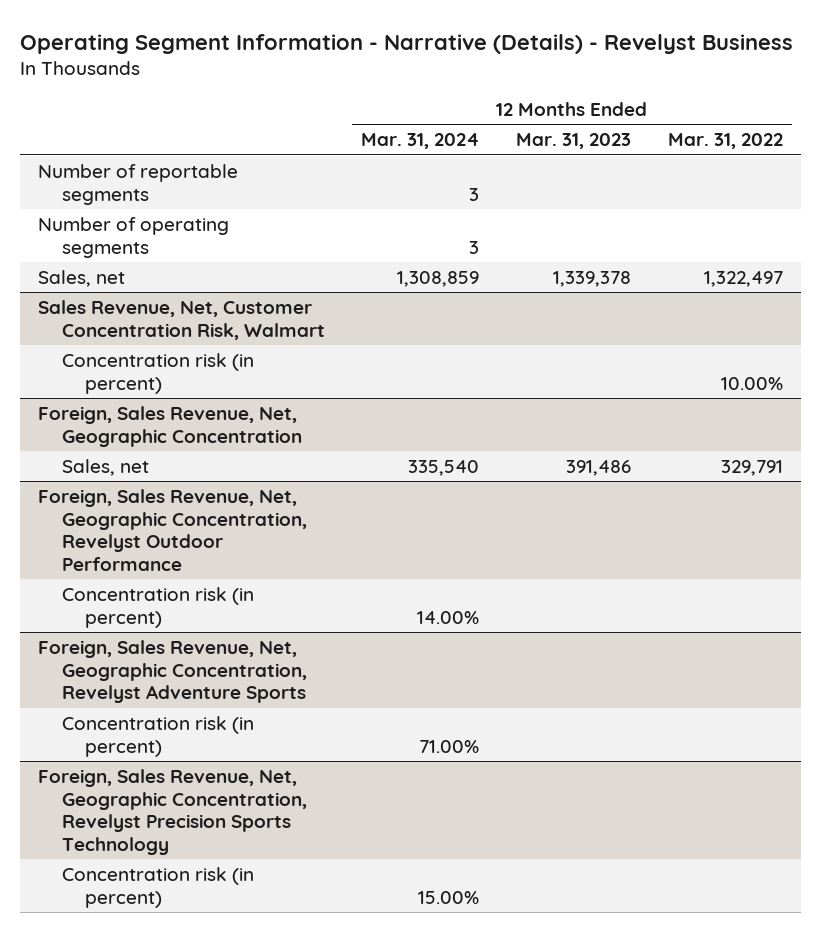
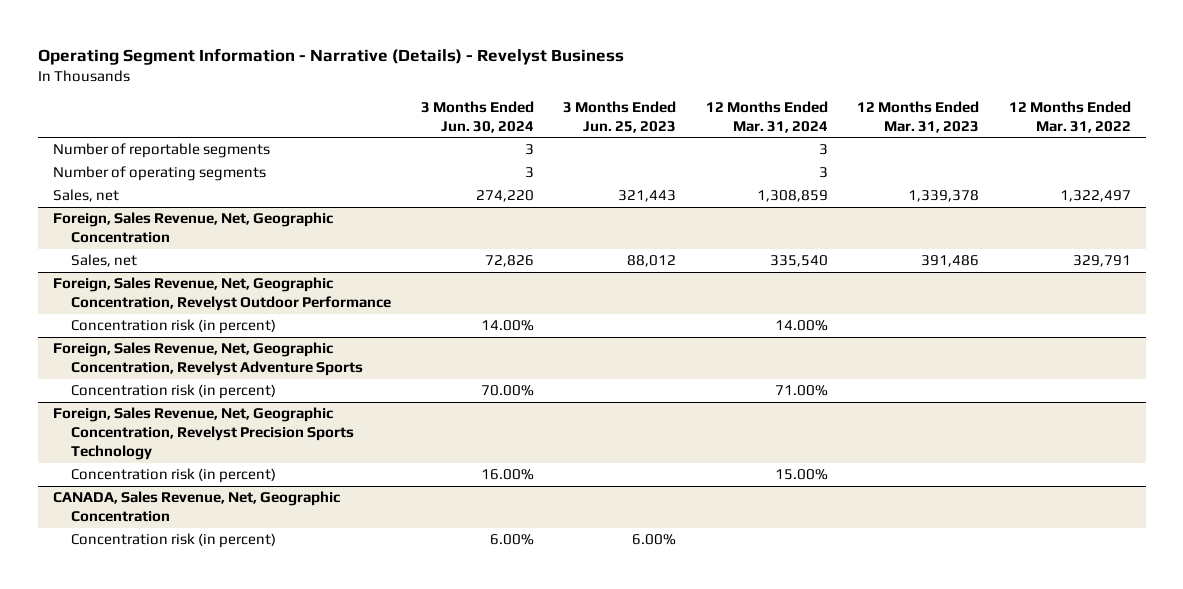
- | 12 Months Ended Mar. 31, 2024 | 12 Months Ended Mar. 31, 2023 | 12 Months Ended Mar. 31, 2022
+ | 3 Months Ended Jun. 30, 2024 | 3 Months Ended Jun. 25, 2023 | 12 Months Ended Mar. 31, 2024 | 12 Months Ended Mar. 31, 2023 | 12 Months Ended Mar. 31, 2022
- Sales Revenue, Net, Customer Concentration Risk, Walmart
- Concentration risk (in percent) | | | 10.00%
+ CANADA, Sales Revenue, Net, Geographic Concentration
+ Concentration risk (in percent) | 6.00% | 6.00% | | |

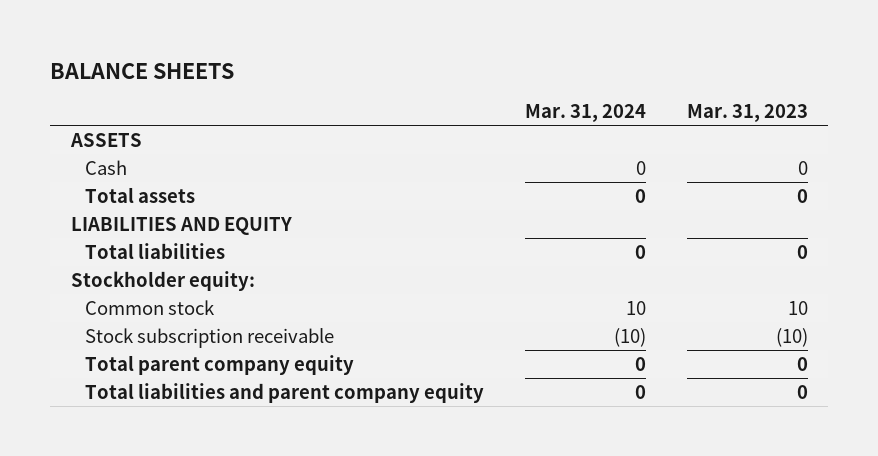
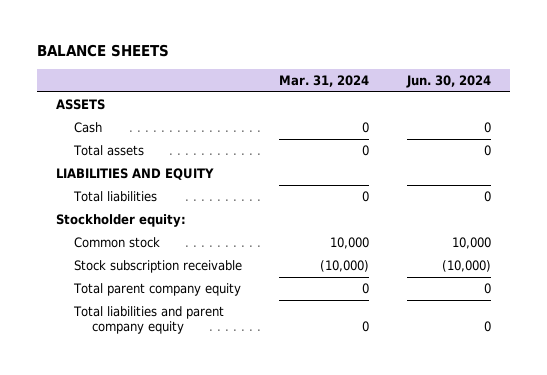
- | Mar. 31, 2024 | Mar. 31, 2023
+ | Mar. 31, 2024 | Jun. 30, 2024
- Common stock | 10 | 10
- Stock subscription receivable | (10) | (10)
+ Common stock | 10,000 | 10,000
+ Stock subscription receivable | (10,000) | (10,000)

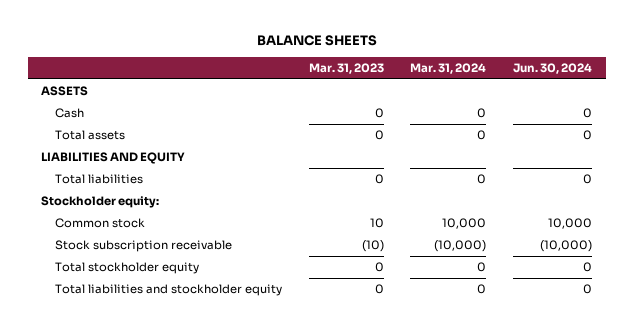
- | Mar. 31, 2024 | Jun. 30, 2024
+ | Mar. 31, 2023 | Mar. 31, 2024 | Jun. 30, 2024
- Total parent company equity | 0 | 0
- Total liabilities and parent company equity | 0 | 0
+ Total stockholder equity | 0 | 0 | 0
+ Total liabilities and stockholder equity | 0 | 0 | 0

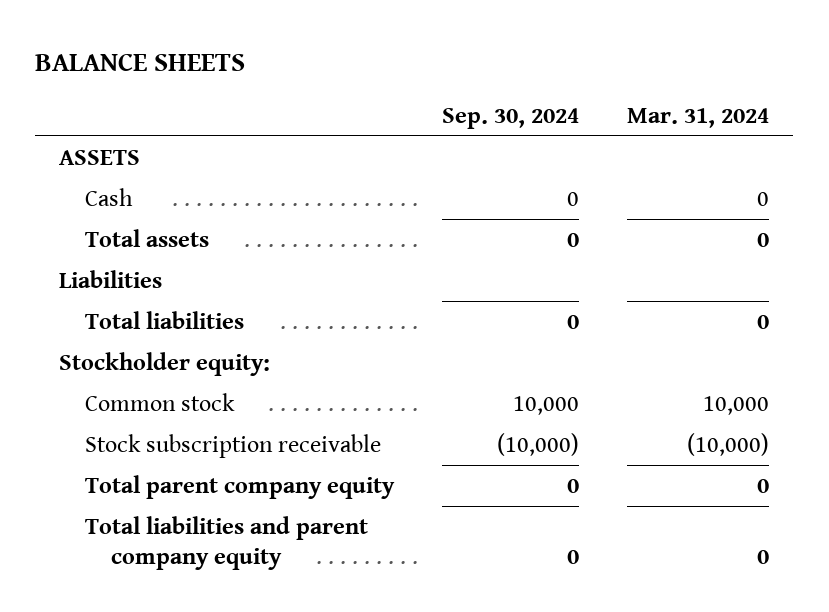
- | Mar. 31, 2023 | Mar. 31, 2024 | Jun. 30, 2024
+ | Sep. 30, 2024 | Mar. 31, 2024
- LIABILITIES AND EQUITY
+ Liabilities
- Total stockholder equity | 0 | 0 | 0
- Total liabilities and stockholder equity | 0 | 0 | 0
+ Total parent company equity | 0 | 0
+ Total liabilities and parent company equity | 0 | 0

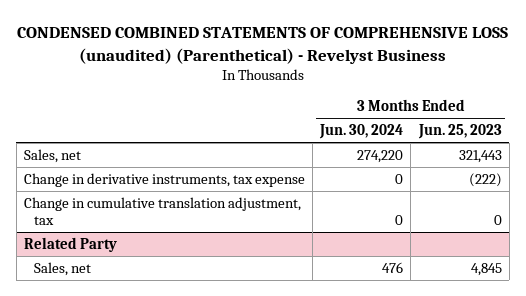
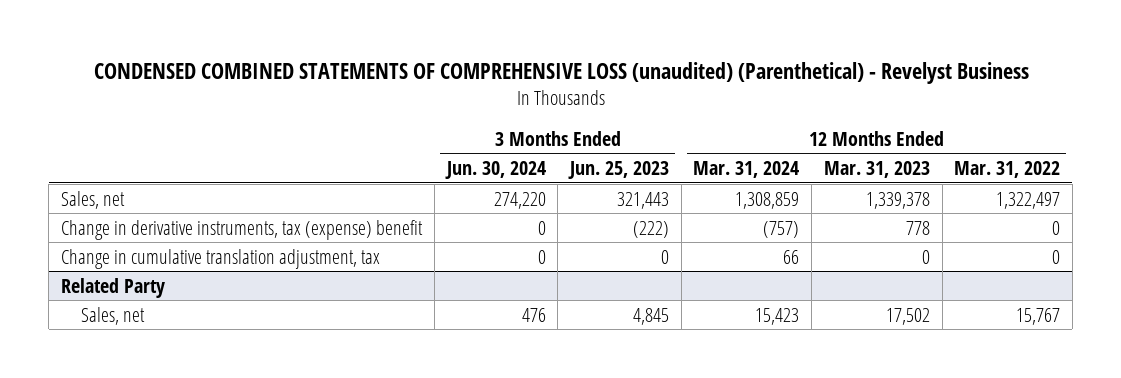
- | 3 Months Ended Jun. 30, 2024 | 3 Months Ended Jun. 25, 2023
+ | 3 Months Ended Jun. 30, 2024 | 3 Months Ended Jun. 25, 2023 | 12 Months Ended Mar. 31, 2024 | 12 Months Ended Mar. 31, 2023 | 12 Months Ended Mar. 31, 2022
- Change in derivative instruments, tax expense | 0 | (222)
+ Change in derivative instruments, tax (expense) benefit | 0 | (222) | (757) | 778 | 0

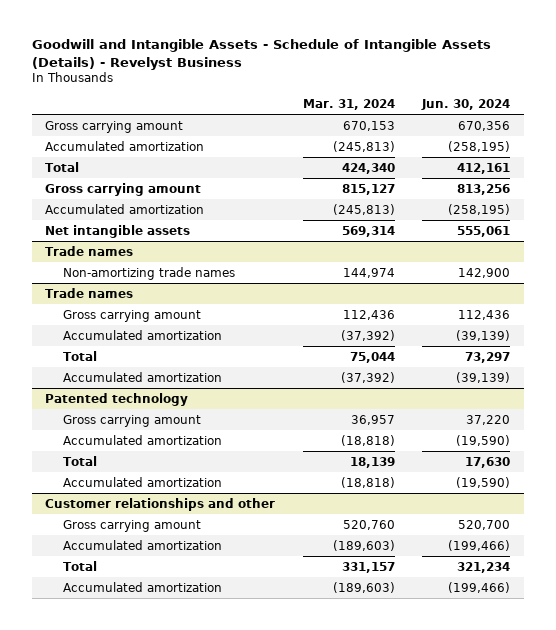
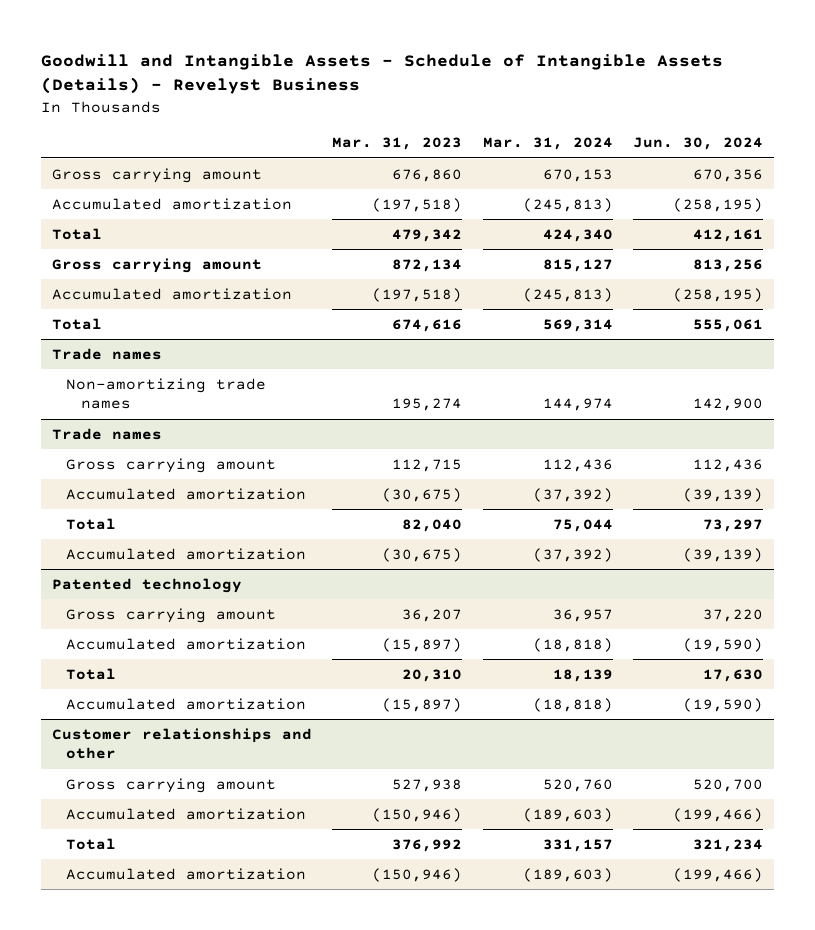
- | Mar. 31, 2024 | Jun. 30, 2024
+ | Mar. 31, 2023 | Mar. 31, 2024 | Jun. 30, 2024
- Net intangible assets | 569,314 | 555,061
+ Total | 674,616 | 569,314 | 555,061

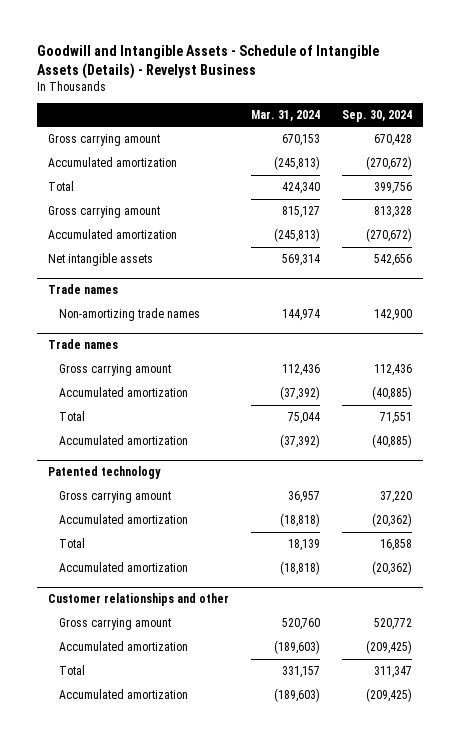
- | Mar. 31, 2023 | Mar. 31, 2024 | Jun. 30, 2024
+ | Mar. 31, 2024 | Sep. 30, 2024
- Total | 674,616 | 569,314 | 555,061
+ Net intangible assets | 569,314 | 542,656

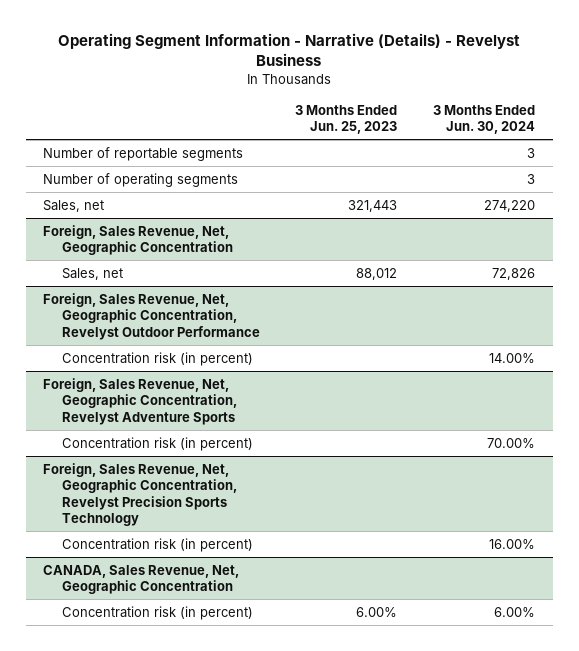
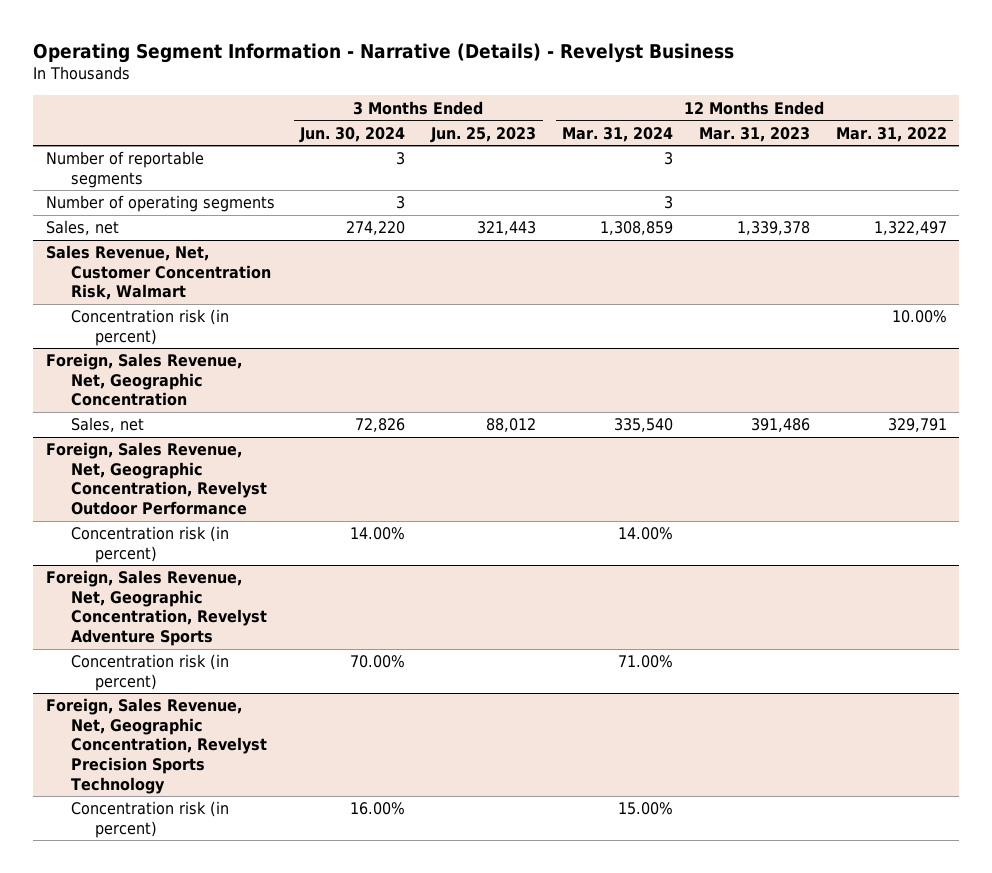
- | 3 Months Ended Jun. 25, 2023 | 3 Months Ended Jun. 30, 2024
+ | 3 Months Ended Jun. 30, 2024 | 3 Months Ended Jun. 25, 2023 | 12 Months Ended Mar. 31, 2024 | 12 Months Ended Mar. 31, 2023 | 12 Months Ended Mar. 31, 2022
+ Sales Revenue, Net, Customer Concentration Risk, Walmart
+ Concentration risk (in percent) | | | | | 10.00%
- CANADA, Sales Revenue, Net, Geographic Concentration
- Concentration risk (in percent) | 6.00% | 6.00%

